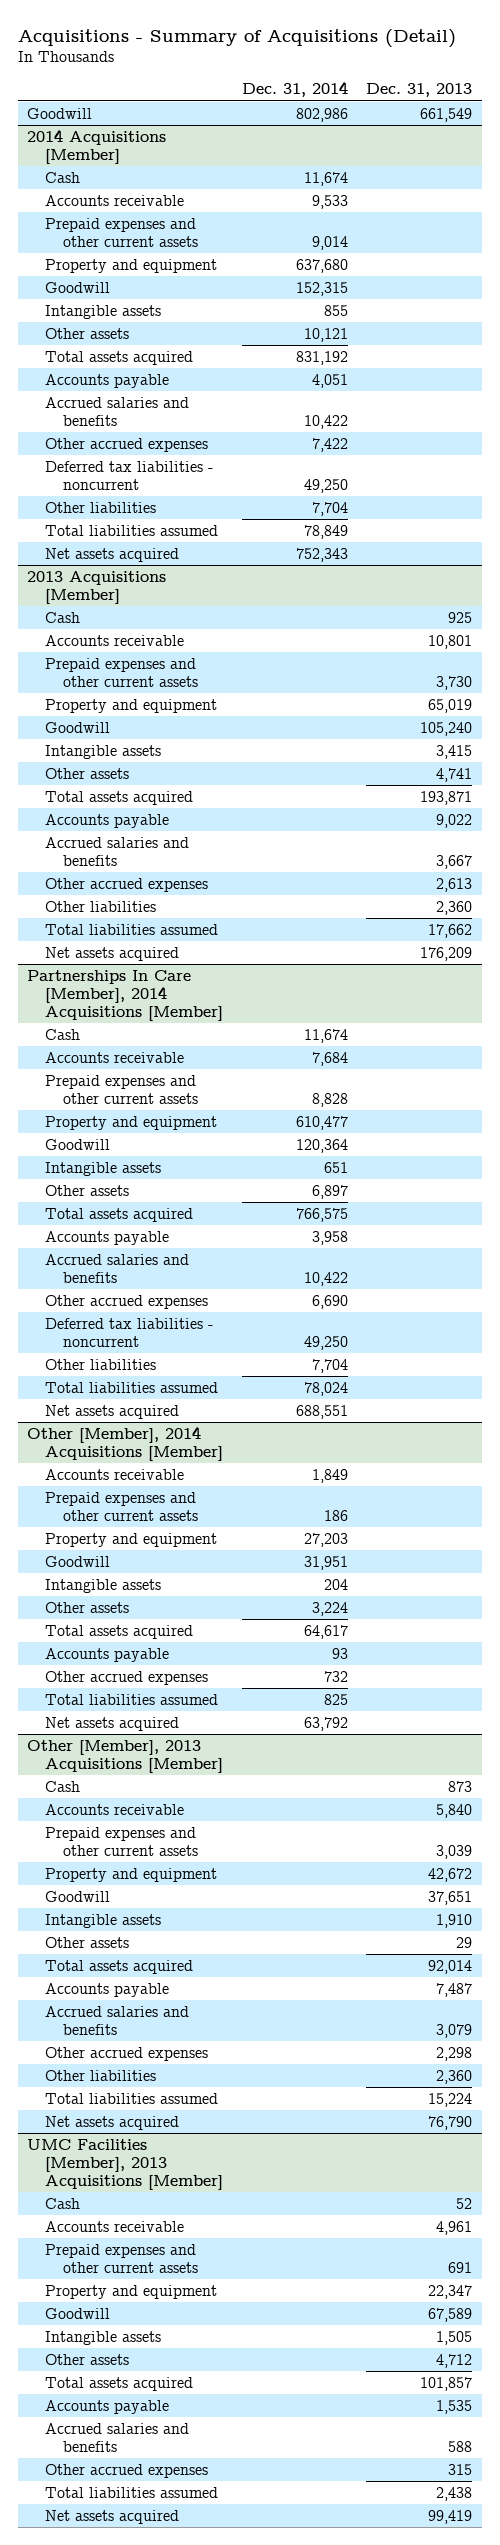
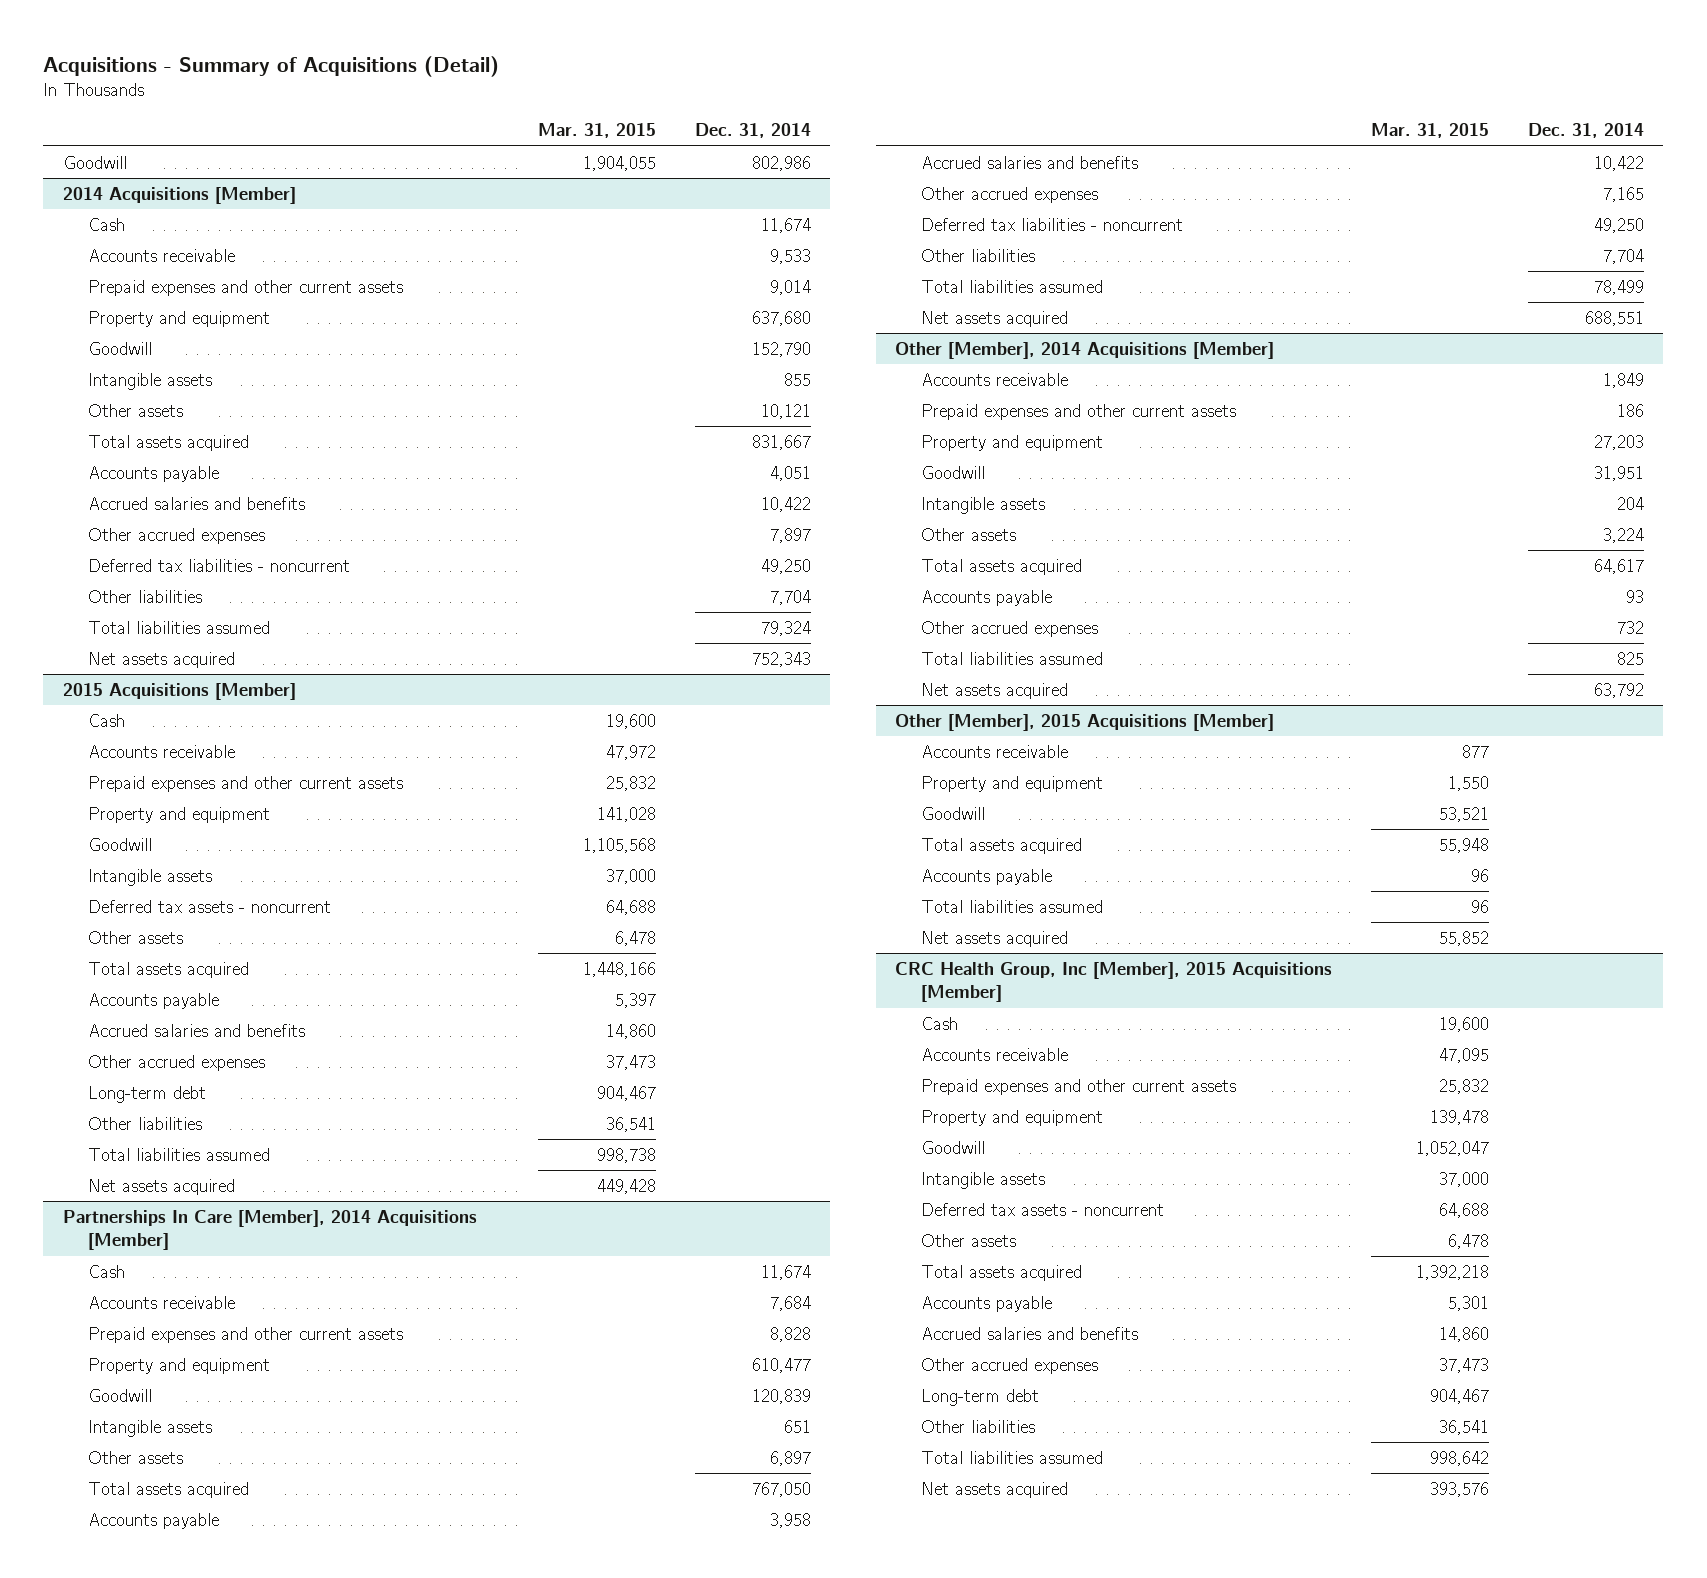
- | Dec. 31, 2014 | Dec. 31, 2013
+ | Mar. 31, 2015 | Dec. 31, 2014
@ 2014 Acquisitions [Member]
- Goodwill | 152,315 |
+ Goodwill | | 152,790
- Total assets acquired | 831,192 |
+ Total assets acquired | | 831,667
- Other accrued expenses | 7,422 |
+ Other accrued expenses | | 7,897
- Total liabilities assumed | 78,849 |
+ Total liabilities assumed | | 79,324
- 2013 Acquisitions [Member]
- Cash | | 925
- Accounts receivable | | 10,801
- Prepaid expenses and other current assets | | 3,730
- Property and equipment | | 65,019
- Goodwill | | 105,240
- Intangible assets | | 3,415
- Other assets | | 4,741
- Total assets acquired | | 193,871
- Accounts payable | | 9,022
- Accrued salaries and benefits | | 3,667
- Other accrued expenses | | 2,613
- Other liabilities | | 2,360
- Total liabilities assumed | | 17,662
- Net assets acquired | | 176,209
+ 2015 Acquisitions [Member]
+ Cash | 19,600 |
+ Accounts receivable | 47,972 |
+ Prepaid expenses and other current assets | 25,832 |
+ Property and equipment | 141,028 |
+ Goodwill | 1,105,568 |
+ Intangible assets | 37,000 |
+ Deferred tax assets - noncurrent | 64,688 |
+ Other assets | 6,478 |
+ Total assets acquired | 1,448,166 |
+ Accounts payable | 5,397 |
+ Accrued salaries and benefits | 14,860 |
+ Other accrued expenses | 37,473 |
+ Long-term debt | 904,467 |
+ Other liabilities | 36,541 |
+ Total liabilities assumed | 998,738 |
+ Net assets acquired | 449,428 |
@ Partnerships In Care [Member], 2014 Acquisitions [Member]
- Goodwill | 120,364 |
+ Goodwill | | 120,839
- Total assets acquired | 766,575 |
+ Total assets acquired | | 767,050
- Other accrued expenses | 6,690 |
+ Other accrued expenses | | 7,165
- Total liabilities assumed | 78,024 |
+ Total liabilities assumed | | 78,499
- Other [Member], 2013 Acquisitions [Member]
- Cash | | 873
+ Other [Member], 2015 Acquisitions [Member]
- Prepaid expenses and other current assets | | 3,039
- Intangible assets | | 1,910
- Other assets | | 29
- Accrued salaries and benefits | | 3,079
- Other accrued expenses | | 2,298
- Other liabilities | | 2,360
- UMC Facilities [Member], 2013 Acquisitions [Member]
- Cash | | 52
- Accounts receivable | | 4,961
- Prepaid expenses and other current assets | | 691
- Property and equipment | | 22,347
- Goodwill | | 67,589
- Intangible assets | | 1,505
- Other assets | | 4,712
- Total assets acquired | | 101,857
- Accounts payable | | 1,535
- Accrued salaries and benefits | | 588
- Other accrued expenses | | 315
- Total liabilities assumed | | 2,438
- Net assets acquired | | 99,419
+ CRC Health Group, Inc [Member], 2015 Acquisitions [Member]
+ Cash | 19,600 |
+ Accounts receivable | 47,095 |
+ Prepaid expenses and other current assets | 25,832 |
+ Property and equipment | 139,478 |
+ Goodwill | 1,052,047 |
+ Intangible assets | 37,000 |
+ Deferred tax assets - noncurrent | 64,688 |
+ Other assets | 6,478 |
+ Total assets acquired | 1,392,218 |
+ Accounts payable | 5,301 |
+ Accrued salaries and benefits | 14,860 |
+ Other accrued expenses | 37,473 |
+ Long-term debt | 904,467 |
+ Other liabilities | 36,541 |
+ Total liabilities assumed | 998,642 |
+ Net assets acquired | 393,576 |

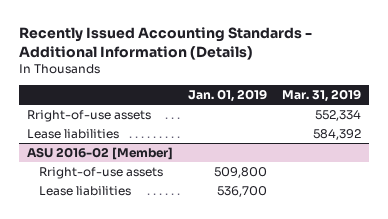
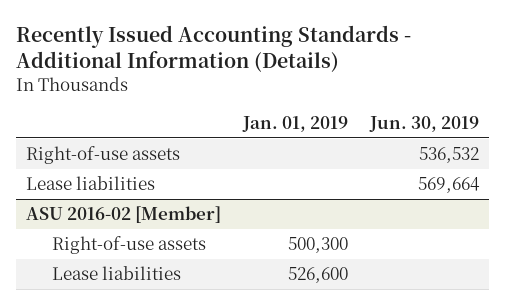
- | Jan. 01, 2019 | Mar. 31, 2019
+ | Jan. 01, 2019 | Jun. 30, 2019
- Rright-of-use assets | | 552,334
+ Right-of-use assets | | 536,532
@ ASU 2016-02 [Member]
- Rright-of-use assets | 509,800 |
- Lease liabilities | 536,700 |
+ Right-of-use assets | 500,300 |
+ Lease liabilities | 526,600 |

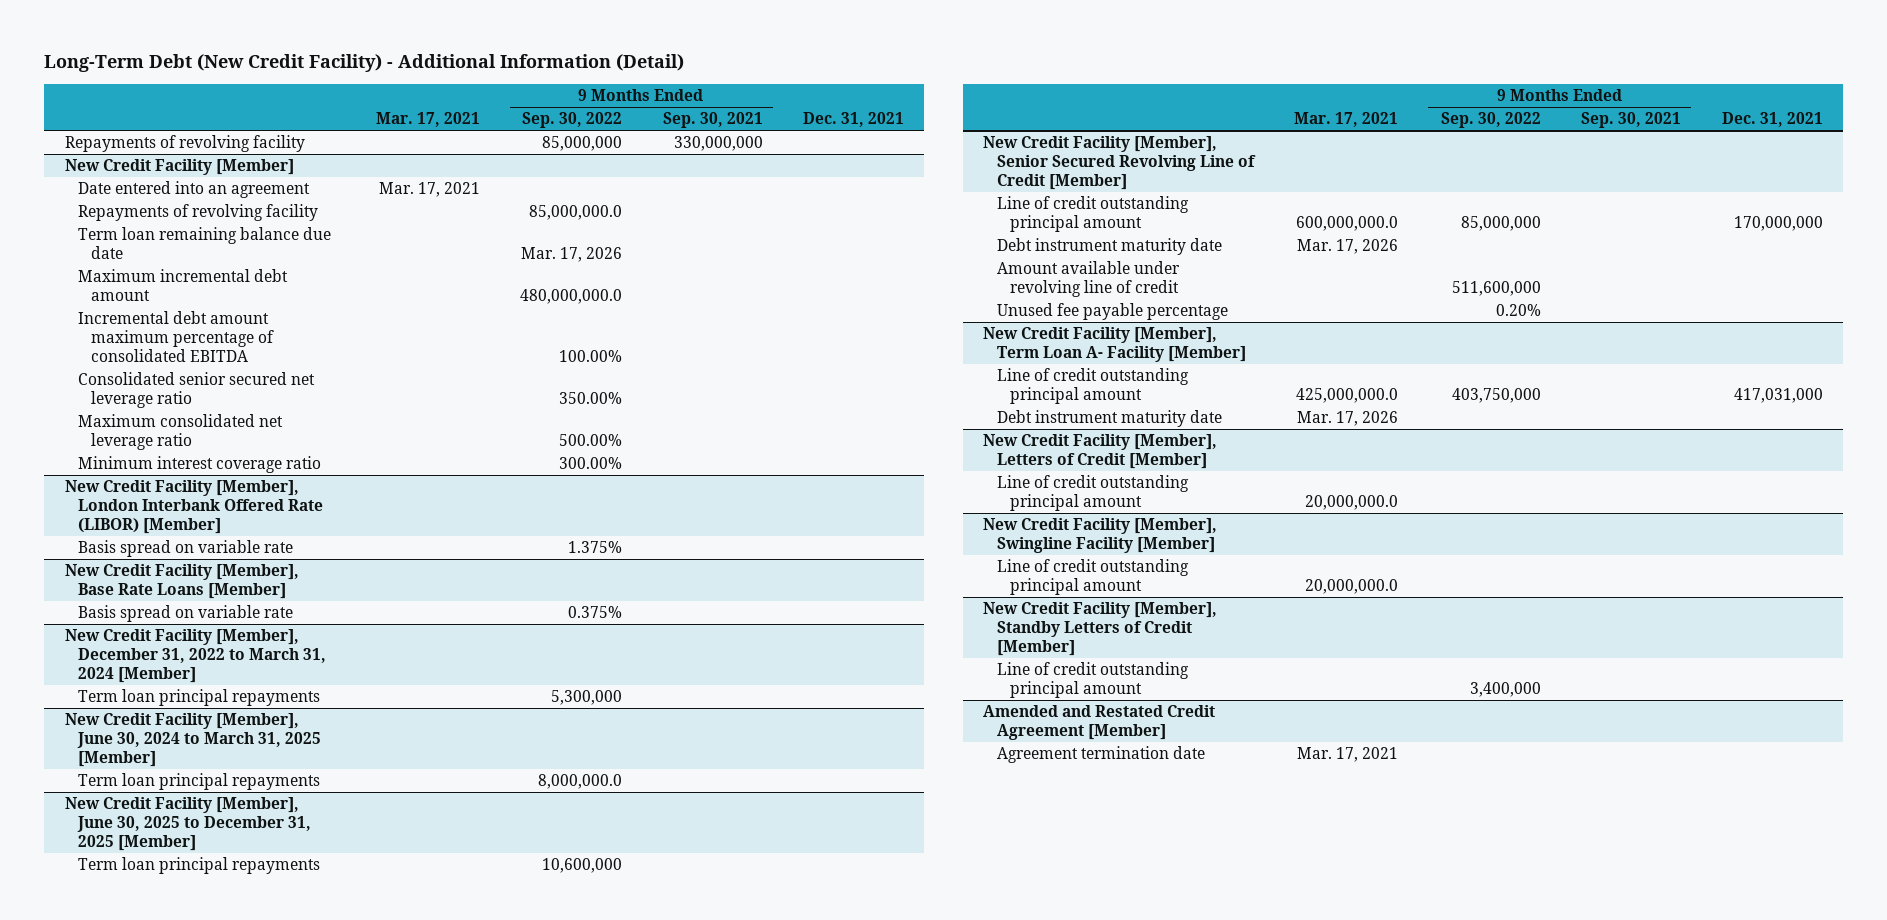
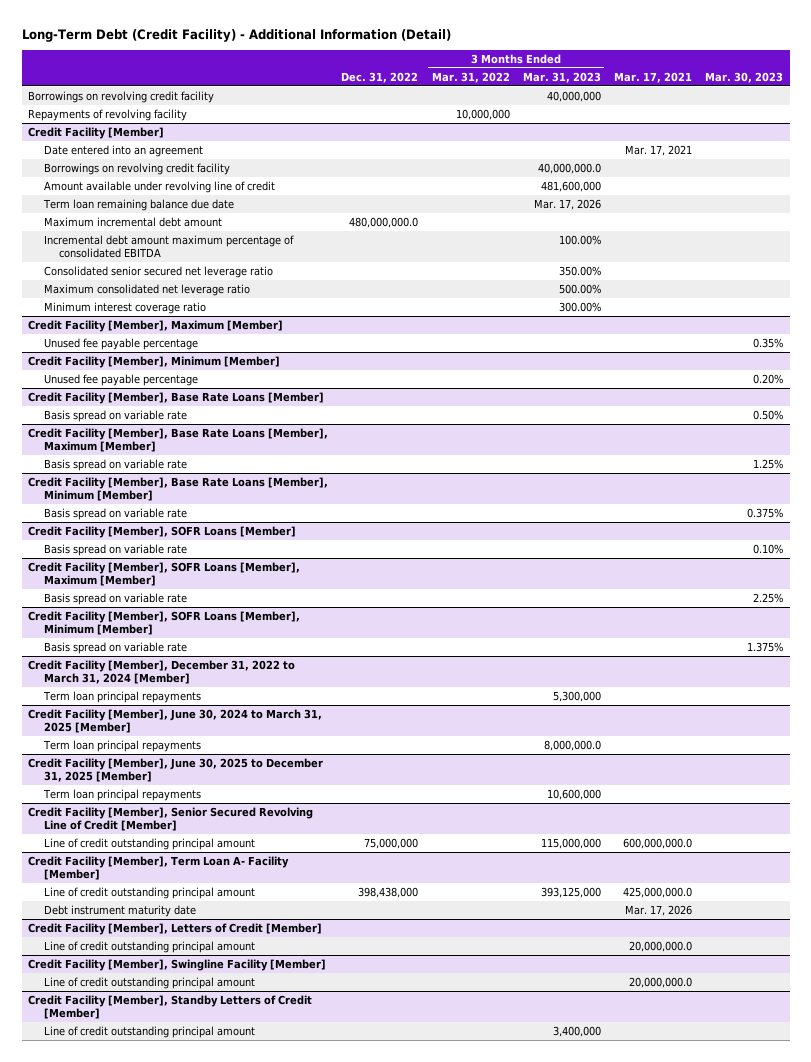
- Long-Term Debt (New Credit Facility) - Additional Information (Detail)
+ Long-Term Debt (Credit Facility) - Additional Information (Detail)
- | Mar. 17, 2021 | 9 Months Ended Sep. 30, 2022 | 9 Months Ended Sep. 30, 2021 | Dec. 31, 2021
+ | Dec. 31, 2022 | 3 Months Ended Mar. 31, 2022 | 3 Months Ended Mar. 31, 2023 | Mar. 17, 2021 | Mar. 30, 2023
+ Borrowings on revolving credit facility | | | 40,000,000 | |
- New Credit Facility [Member]
+ Credit Facility [Member]
- Repayments of revolving facility | | 85,000,000.0 | |
+ Borrowings on revolving credit facility | | | 40,000,000.0 | |
+ Amount available under revolving line of credit | | | 481,600,000 | |
- New Credit Facility [Member], London Interbank Offered Rate (LIBOR) [Member]
- Basis spread on variable rate | | 1.375% | |
- New Credit Facility [Member], Base Rate Loans [Member]
+ Credit Facility [Member], Maximum [Member]
+ Unused fee payable percentage | | | | | 0.35%
+ Credit Facility [Member], Minimum [Member]
+ Unused fee payable percentage | | | | | 0.20%
+ Credit Facility [Member], Base Rate Loans [Member]
- New Credit Facility [Member], December 31, 2022 to March 31, 2024 [Member]
+ Credit Facility [Member], Base Rate Loans [Member], Maximum [Member]
+ Basis spread on variable rate | | | | | 1.25%
+ Credit Facility [Member], Base Rate Loans [Member], Minimum [Member]
+ Basis spread on variable rate | | | | | 0.375%
+ Credit Facility [Member], SOFR Loans [Member]
+ Basis spread on variable rate | | | | | 0.10%
+ Credit Facility [Member], SOFR Loans [Member], Maximum [Member]
+ Basis spread on variable rate | | | | | 2.25%
+ Credit Facility [Member], SOFR Loans [Member], Minimum [Member]
+ Basis spread on variable rate | | | | | 1.375%
+ Credit Facility [Member], December 31, 2022 to March 31, 2024 [Member]
- New Credit Facility [Member], June 30, 2024 to March 31, 2025 [Member]
+ Credit Facility [Member], June 30, 2024 to March 31, 2025 [Member]
- New Credit Facility [Member], June 30, 2025 to December 31, 2025 [Member]
+ Credit Facility [Member], June 30, 2025 to December 31, 2025 [Member]
- New Credit Facility [Member], Senior Secured Revolving Line of Credit [Member]
+ Credit Facility [Member], Senior Secured Revolving Line of Credit [Member]
- Debt instrument maturity date | Mar. 17, 2026 | | |
- Amount available under revolving line of credit | | 511,600,000 | |
- Unused fee payable percentage | | 0.20% | |
- New Credit Facility [Member], Term Loan A- Facility [Member]
+ Credit Facility [Member], Term Loan A- Facility [Member]
- New Credit Facility [Member], Letters of Credit [Member]
+ Credit Facility [Member], Letters of Credit [Member]
- New Credit Facility [Member], Swingline Facility [Member]
+ Credit Facility [Member], Swingline Facility [Member]
- New Credit Facility [Member], Standby Letters of Credit [Member]
+ Credit Facility [Member], Standby Letters of Credit [Member]
- Amended and Restated Credit Agreement [Member]
- Agreement termination date | Mar. 17, 2021 | | |

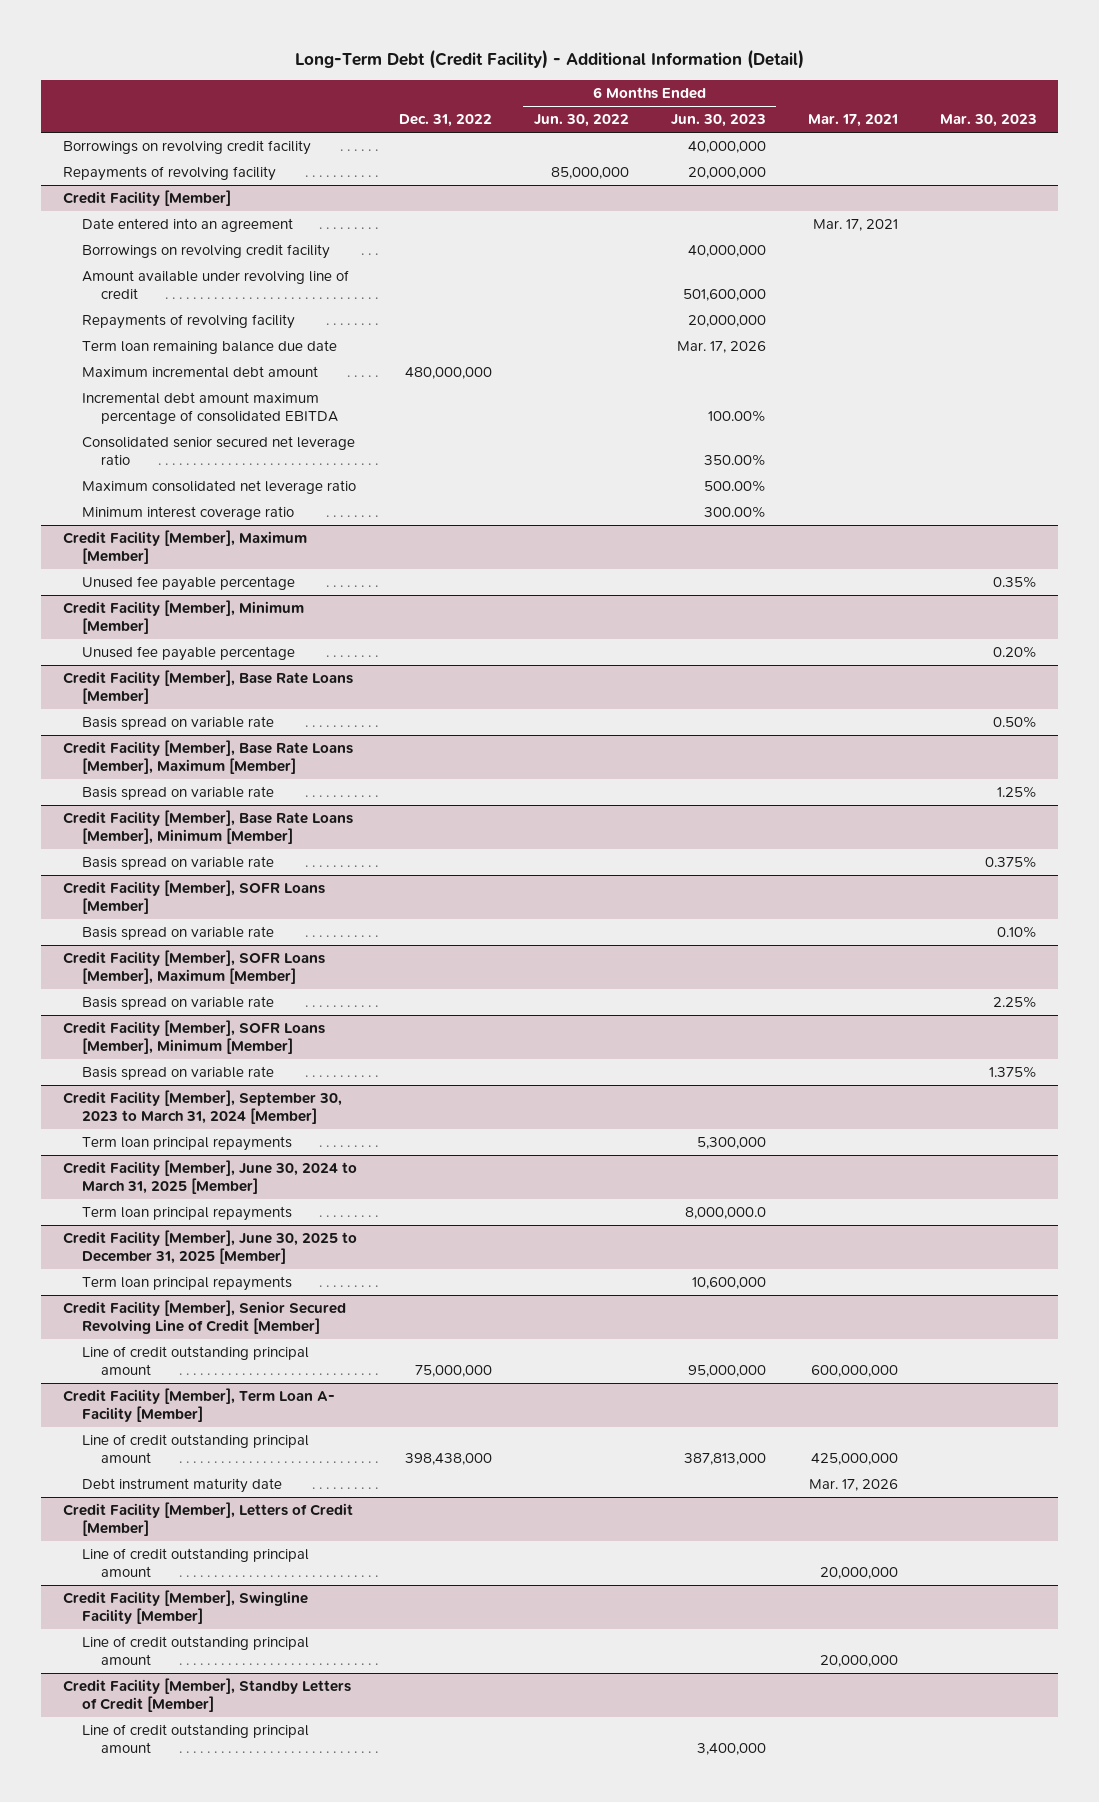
- | Dec. 31, 2022 | 3 Months Ended Mar. 31, 2022 | 3 Months Ended Mar. 31, 2023 | Mar. 17, 2021 | Mar. 30, 2023
+ | Dec. 31, 2022 | 6 Months Ended Jun. 30, 2022 | 6 Months Ended Jun. 30, 2023 | Mar. 17, 2021 | Mar. 30, 2023
@ Credit Facility [Member]
+ Repayments of revolving facility | | | 20,000,000 | |
- Maximum incremental debt amount | 480,000,000.0 | | | |
+ Maximum incremental debt amount | 480,000,000 | | | |
- Credit Facility [Member], December 31, 2022 to March 31, 2024 [Member]
+ Credit Facility [Member], September 30, 2023 to March 31, 2024 [Member]
@ Credit Facility [Member], Senior Secured Revolving Line of Credit [Member]
- Line of credit outstanding principal amount | 75,000,000 | | 115,000,000 | 600,000,000.0 |
+ Line of credit outstanding principal amount | 75,000,000 | | 95,000,000 | 600,000,000 |
@ Credit Facility [Member], Term Loan A- Facility [Member]
- Line of credit outstanding principal amount | 398,438,000 | | 393,125,000 | 425,000,000.0 |
+ Line of credit outstanding principal amount | 398,438,000 | | 387,813,000 | 425,000,000 |
@ Credit Facility [Member], Letters of Credit [Member]
- Line of credit outstanding principal amount | | | | 20,000,000.0 |
+ Line of credit outstanding principal amount | | | | 20,000,000 |
@ Credit Facility [Member], Swingline Facility [Member]
- Line of credit outstanding principal amount | | | | 20,000,000.0 |
+ Line of credit outstanding principal amount | | | | 20,000,000 |

